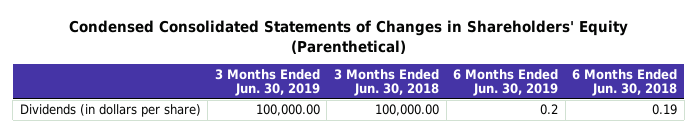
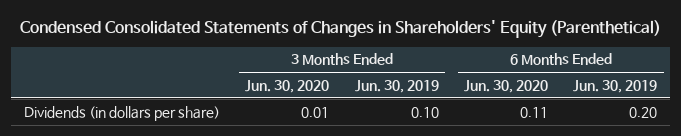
- | 3 Months Ended Jun. 30, 2019 | 3 Months Ended Jun. 30, 2018 | 6 Months Ended Jun. 30, 2019 | 6 Months Ended Jun. 30, 2018
+ | 3 Months Ended Jun. 30, 2020 | 3 Months Ended Jun. 30, 2019 | 6 Months Ended Jun. 30, 2020 | 6 Months Ended Jun. 30, 2019
- Dividends (in dollars per share) | 100,000.00 | 100,000.00 | 0.2 | 0.19
+ Dividends (in dollars per share) | 0.01 | 0.10 | 0.11 | 0.20

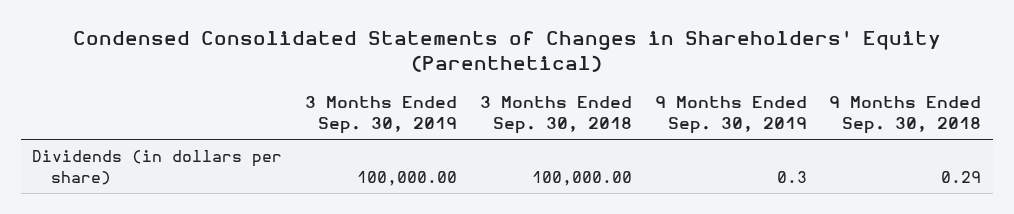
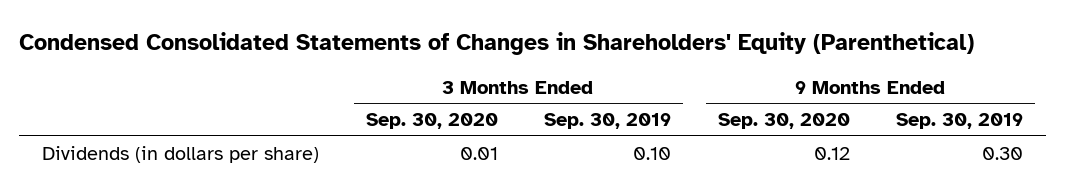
- | 3 Months Ended Sep. 30, 2019 | 3 Months Ended Sep. 30, 2018 | 9 Months Ended Sep. 30, 2019 | 9 Months Ended Sep. 30, 2018
+ | 3 Months Ended Sep. 30, 2020 | 3 Months Ended Sep. 30, 2019 | 9 Months Ended Sep. 30, 2020 | 9 Months Ended Sep. 30, 2019
- Dividends (in dollars per share) | 100,000.00 | 100,000.00 | 0.3 | 0.29
+ Dividends (in dollars per share) | 0.01 | 0.10 | 0.12 | 0.30

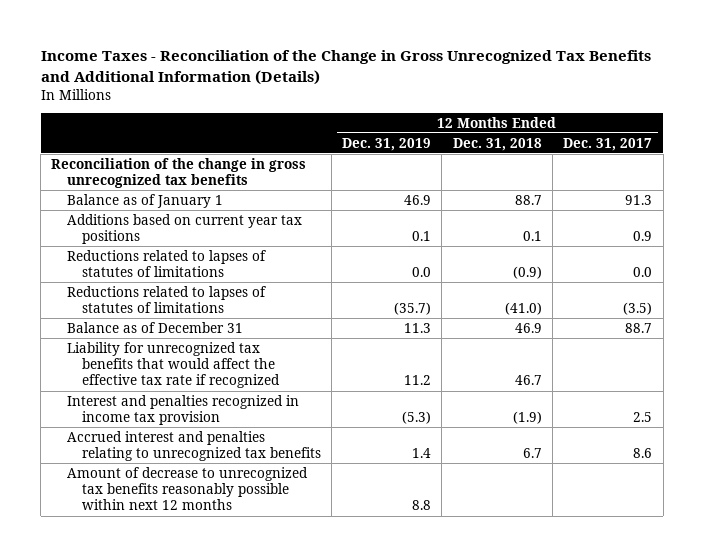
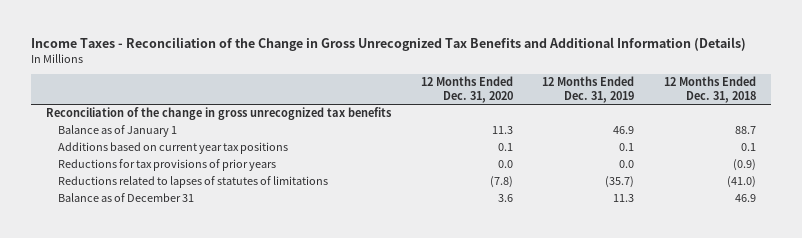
- | 12 Months Ended Dec. 31, 2019 | 12 Months Ended Dec. 31, 2018 | 12 Months Ended Dec. 31, 2017
+ | 12 Months Ended Dec. 31, 2020 | 12 Months Ended Dec. 31, 2019 | 12 Months Ended Dec. 31, 2018
- Reductions related to lapses of statutes of limitations | 0.0 | (0.9) | 0.0
+ Reductions for tax provisions of prior years | 0.0 | 0.0 | (0.9)
- Liability for unrecognized tax benefits that would affect the effective tax rate if recognized | 11.2 | 46.7 |
- Interest and penalties recognized in income tax provision | (5.3) | (1.9) | 2.5
- Accrued interest and penalties relating to unrecognized tax benefits | 1.4 | 6.7 | 8.6
- Amount of decrease to unrecognized tax benefits reasonably possible within next 12 months | 8.8 | |

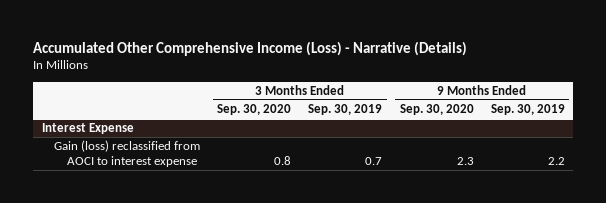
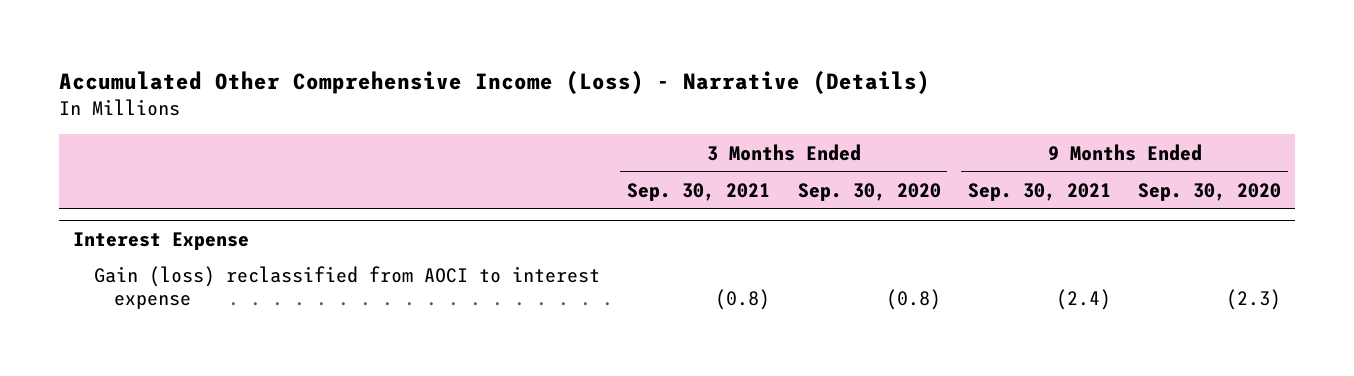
- | 3 Months Ended Sep. 30, 2020 | 3 Months Ended Sep. 30, 2019 | 9 Months Ended Sep. 30, 2020 | 9 Months Ended Sep. 30, 2019
+ | 3 Months Ended Sep. 30, 2021 | 3 Months Ended Sep. 30, 2020 | 9 Months Ended Sep. 30, 2021 | 9 Months Ended Sep. 30, 2020
@ Interest Expense
- Gain (loss) reclassified from AOCI to interest expense | 0.8 | 0.7 | 2.3 | 2.2
+ Gain (loss) reclassified from AOCI to interest expense | (0.8) | (0.8) | (2.4) | (2.3)

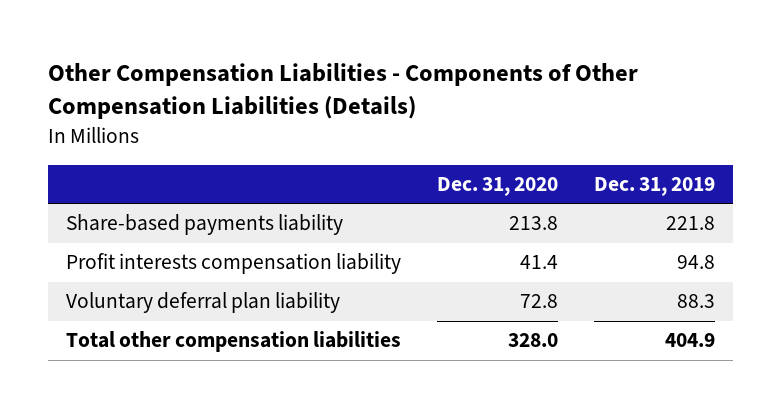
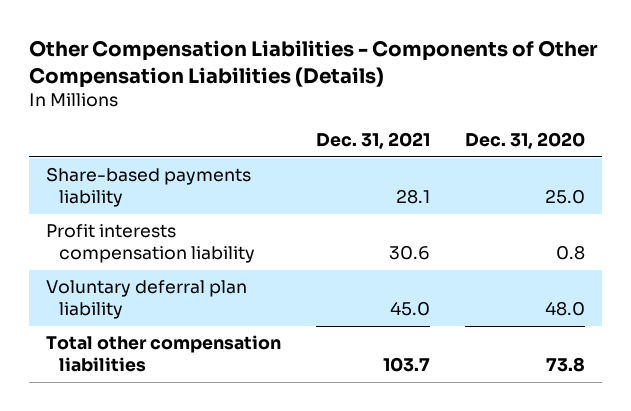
- | Dec. 31, 2020 | Dec. 31, 2019
+ | Dec. 31, 2021 | Dec. 31, 2020
- Share-based payments liability | 213.8 | 221.8
- Profit interests compensation liability | 41.4 | 94.8
- Voluntary deferral plan liability | 72.8 | 88.3
- Total other compensation liabilities | 328.0 | 404.9
+ Share-based payments liability | 28.1 | 25.0
+ Profit interests compensation liability | 30.6 | 0.8
+ Voluntary deferral plan liability | 45.0 | 48.0
+ Total other compensation liabilities | 103.7 | 73.8

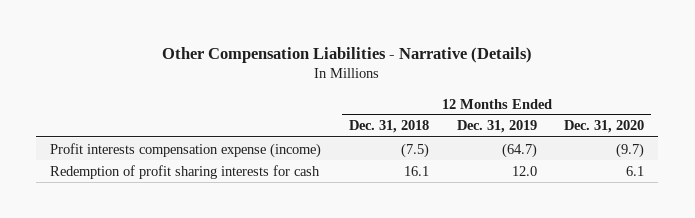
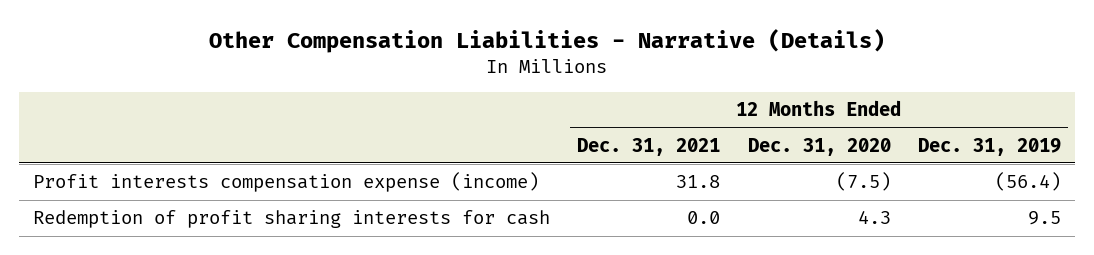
- | 12 Months Ended Dec. 31, 2018 | 12 Months Ended Dec. 31, 2019 | 12 Months Ended Dec. 31, 2020
+ | 12 Months Ended Dec. 31, 2021 | 12 Months Ended Dec. 31, 2020 | 12 Months Ended Dec. 31, 2019
- Profit interests compensation expense (income) | (7.5) | (64.7) | (9.7)
- Redemption of profit sharing interests for cash | 16.1 | 12.0 | 6.1
+ Profit interests compensation expense (income) | 31.8 | (7.5) | (56.4)
+ Redemption of profit sharing interests for cash | 0.0 | 4.3 | 9.5

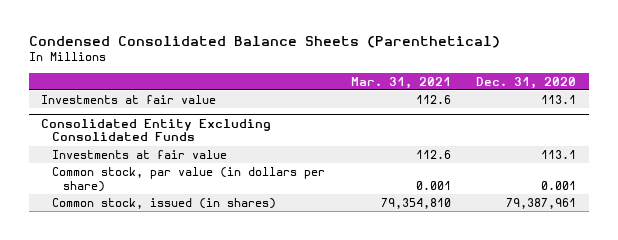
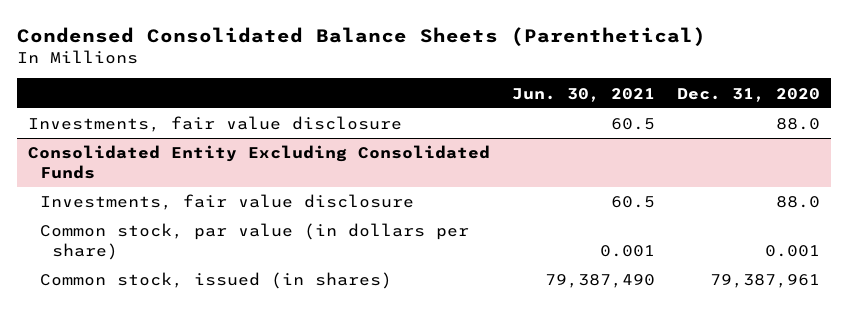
- | Mar. 31, 2021 | Dec. 31, 2020
+ | Jun. 30, 2021 | Dec. 31, 2020
- Investments at fair value | 112.6 | 113.1
+ Investments, fair value disclosure | 60.5 | 88.0
@ Consolidated Entity Excluding Consolidated Funds
- Investments at fair value | 112.6 | 113.1
+ Investments, fair value disclosure | 60.5 | 88.0

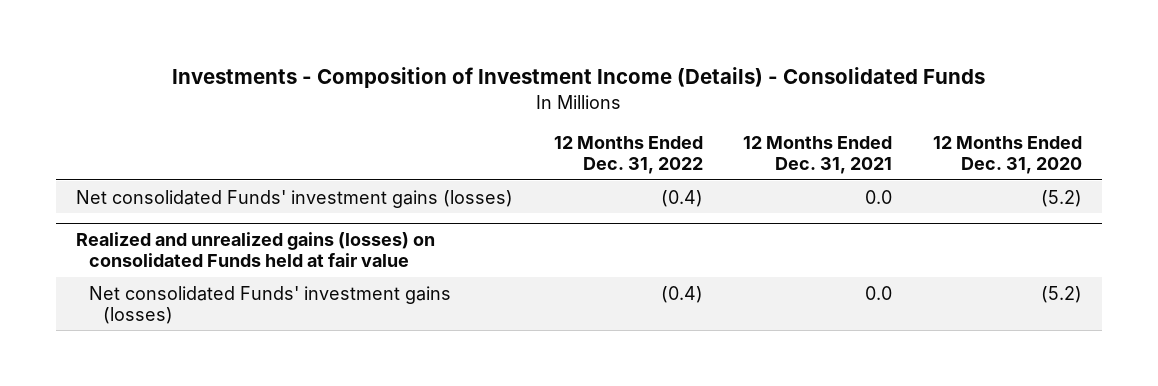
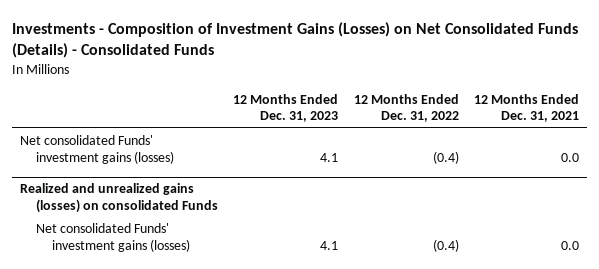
- Investments - Composition of Investment Income (Details) - Consolidated Funds
+ Investments - Composition of Investment Gains (Losses) on Net Consolidated Funds (Details) - Consolidated Funds
- | 12 Months Ended Dec. 31, 2022 | 12 Months Ended Dec. 31, 2021 | 12 Months Ended Dec. 31, 2020
+ | 12 Months Ended Dec. 31, 2023 | 12 Months Ended Dec. 31, 2022 | 12 Months Ended Dec. 31, 2021
- Realized and unrealized gains (losses) on consolidated Funds held at fair value
+ Realized and unrealized gains (losses) on consolidated Funds

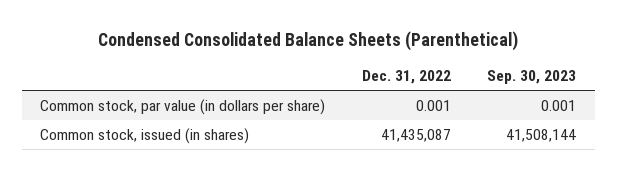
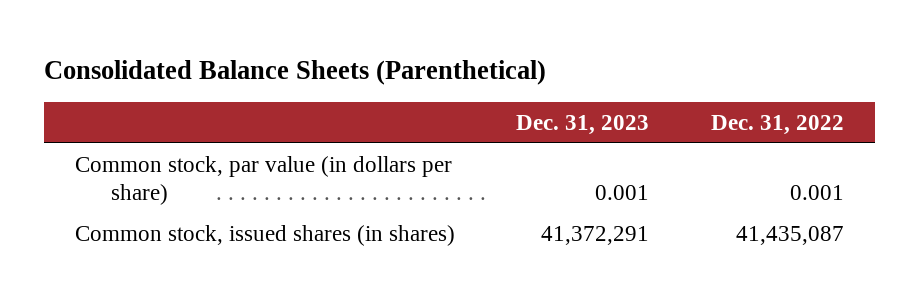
- Condensed Consolidated Balance Sheets (Parenthetical)
+ Consolidated Balance Sheets (Parenthetical)
- | Dec. 31, 2022 | Sep. 30, 2023
+ | Dec. 31, 2023 | Dec. 31, 2022
- Common stock, issued (in shares) | 41,435,087 | 41,508,144
+ Common stock, issued shares (in shares) | 41,372,291 | 41,435,087

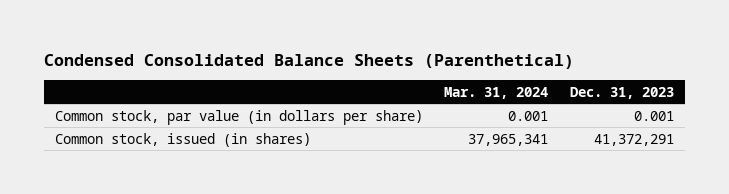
- Consolidated Balance Sheets (Parenthetical)
+ Condensed Consolidated Balance Sheets (Parenthetical)
- | Dec. 31, 2023 | Dec. 31, 2022
+ | Mar. 31, 2024 | Dec. 31, 2023
- Common stock, issued shares (in shares) | 41,372,291 | 41,435,087
+ Common stock, issued (in shares) | 37,965,341 | 41,372,291

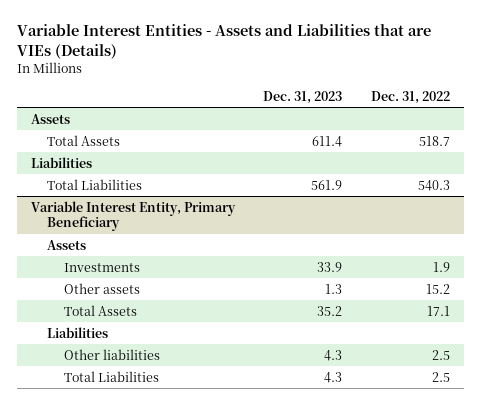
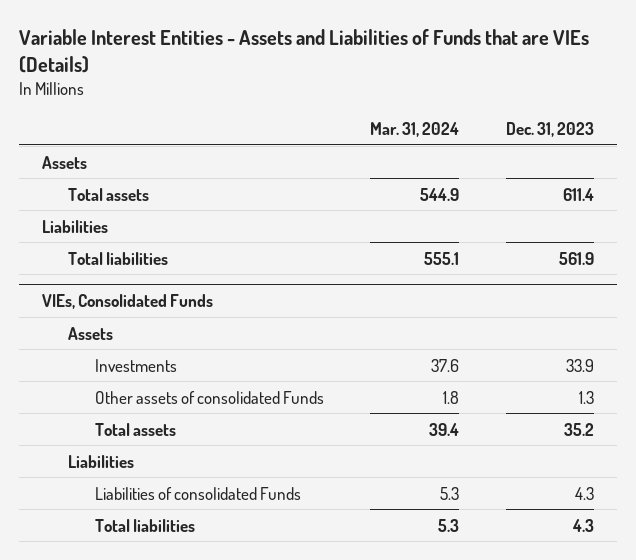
- Variable Interest Entities - Assets and Liabilities that are VIEs (Details)
+ Variable Interest Entities - Assets and Liabilities of Funds that are VIEs (Details)
- | Dec. 31, 2023 | Dec. 31, 2022
+ | Mar. 31, 2024 | Dec. 31, 2023
- Total Assets | 611.4 | 518.7
+ Total assets | 544.9 | 611.4
- Total Liabilities | 561.9 | 540.3
- Variable Interest Entity, Primary Beneficiary
+ Total liabilities | 555.1 | 561.9
+ VIEs, Consolidated Funds
- Other assets | 1.3 | 15.2
- Total Assets | 35.2 | 17.1
+ Other assets of consolidated Funds | 1.8 | 1.3
+ Total assets | 39.4 | 35.2
- Other liabilities | 4.3 | 2.5
- Total Liabilities | 4.3 | 2.5
+ Liabilities of consolidated Funds | 5.3 | 4.3
+ Total liabilities | 5.3 | 4.3

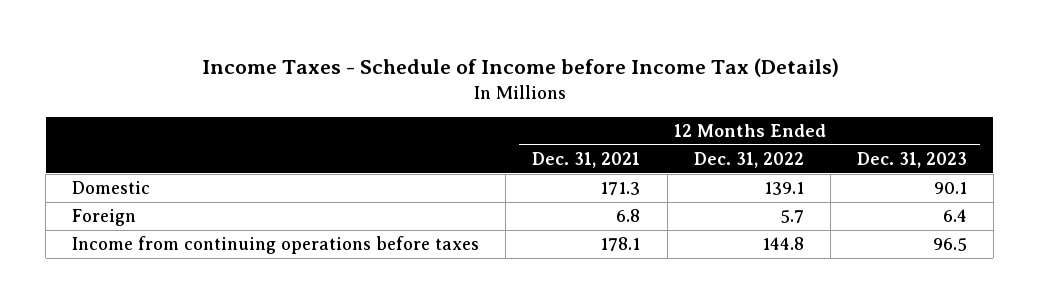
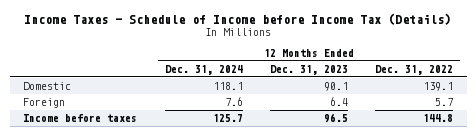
- | 12 Months Ended Dec. 31, 2021 | 12 Months Ended Dec. 31, 2022 | 12 Months Ended Dec. 31, 2023
+ | 12 Months Ended Dec. 31, 2024 | 12 Months Ended Dec. 31, 2023 | 12 Months Ended Dec. 31, 2022
- Income from continuing operations before taxes | 178.1 | 144.8 | 96.5
+ Income before taxes | 125.7 | 96.5 | 144.8

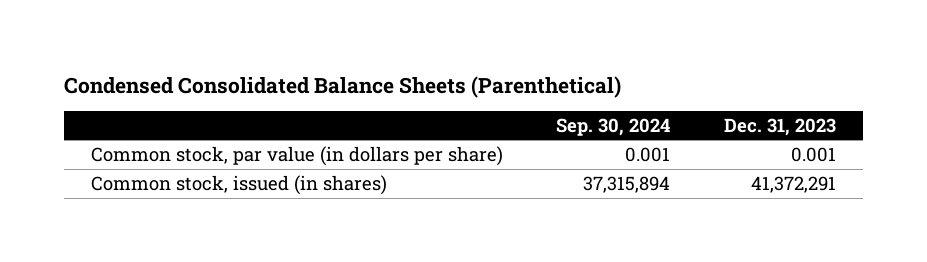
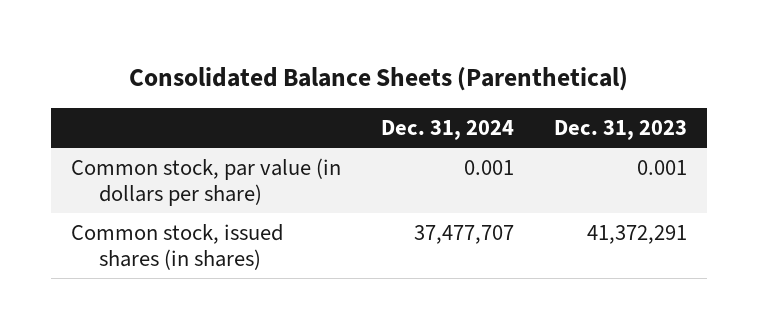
- Condensed Consolidated Balance Sheets (Parenthetical)
+ Consolidated Balance Sheets (Parenthetical)
- | Sep. 30, 2024 | Dec. 31, 2023
+ | Dec. 31, 2024 | Dec. 31, 2023
- Common stock, issued (in shares) | 37,315,894 | 41,372,291
+ Common stock, issued shares (in shares) | 37,477,707 | 41,372,291

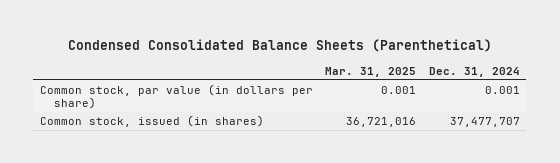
- Consolidated Balance Sheets (Parenthetical)
+ Condensed Consolidated Balance Sheets (Parenthetical)
- | Dec. 31, 2024 | Dec. 31, 2023
+ | Mar. 31, 2025 | Dec. 31, 2024
- Common stock, issued shares (in shares) | 37,477,707 | 41,372,291
+ Common stock, issued (in shares) | 36,721,016 | 37,477,707

